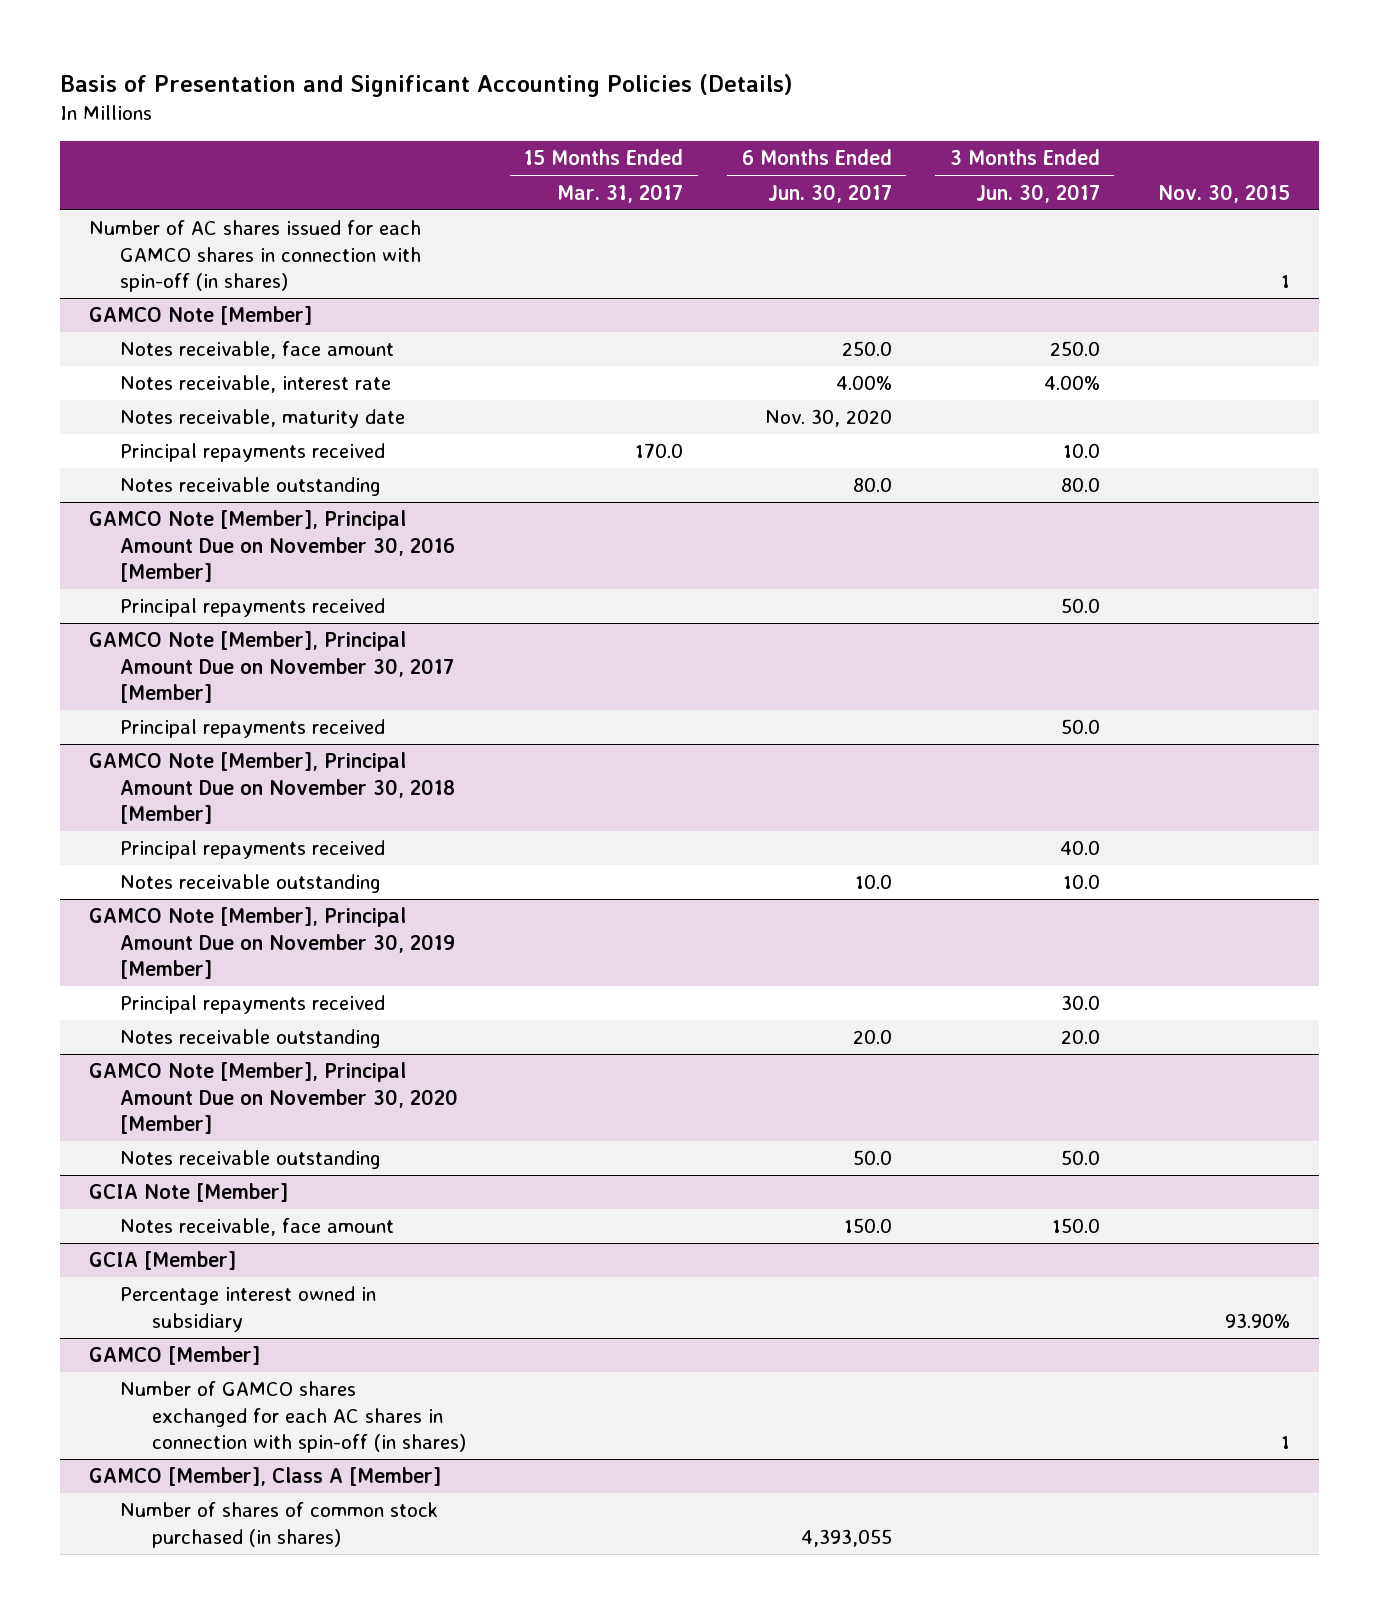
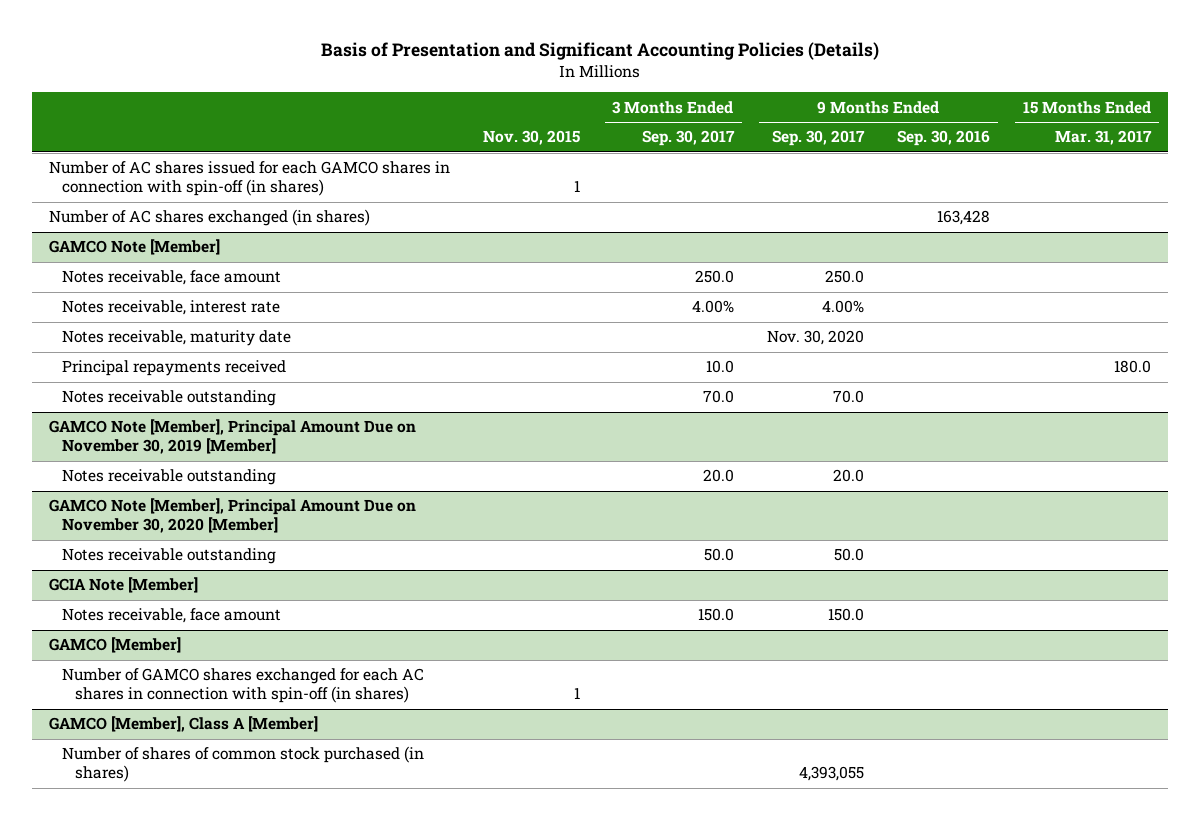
- | 15 Months Ended Mar. 31, 2017 | 6 Months Ended Jun. 30, 2017 | 3 Months Ended Jun. 30, 2017 | Nov. 30, 2015
+ | Nov. 30, 2015 | 3 Months Ended Sep. 30, 2017 | 9 Months Ended Sep. 30, 2017 | 9 Months Ended Sep. 30, 2016 | 15 Months Ended Mar. 31, 2017
+ Number of AC shares exchanged (in shares) | | | | 163,428 |
@ GAMCO Note [Member]
- Principal repayments received | 170.0 | | 10.0 |
+ Principal repayments received | | 10.0 | | | 180.0
- GAMCO Note [Member], Principal Amount Due on November 30, 2016 [Member]
- Principal repayments received | | | 50.0 |
- GAMCO Note [Member], Principal Amount Due on November 30, 2017 [Member]
- Principal repayments received | | | 50.0 |
- GAMCO Note [Member], Principal Amount Due on November 30, 2018 [Member]
- Principal repayments received | | | 40.0 |
- Notes receivable outstanding | | 10.0 | 10.0 |
@ GAMCO Note [Member], Principal Amount Due on November 30, 2019 [Member]
- Principal repayments received | | | 30.0 |
- GCIA [Member]
- Percentage interest owned in subsidiary | | | | 93.90%

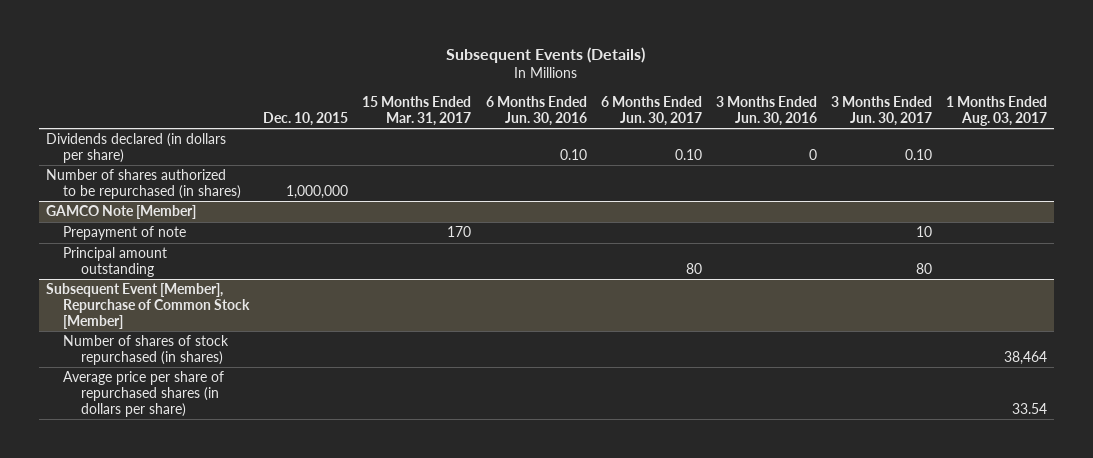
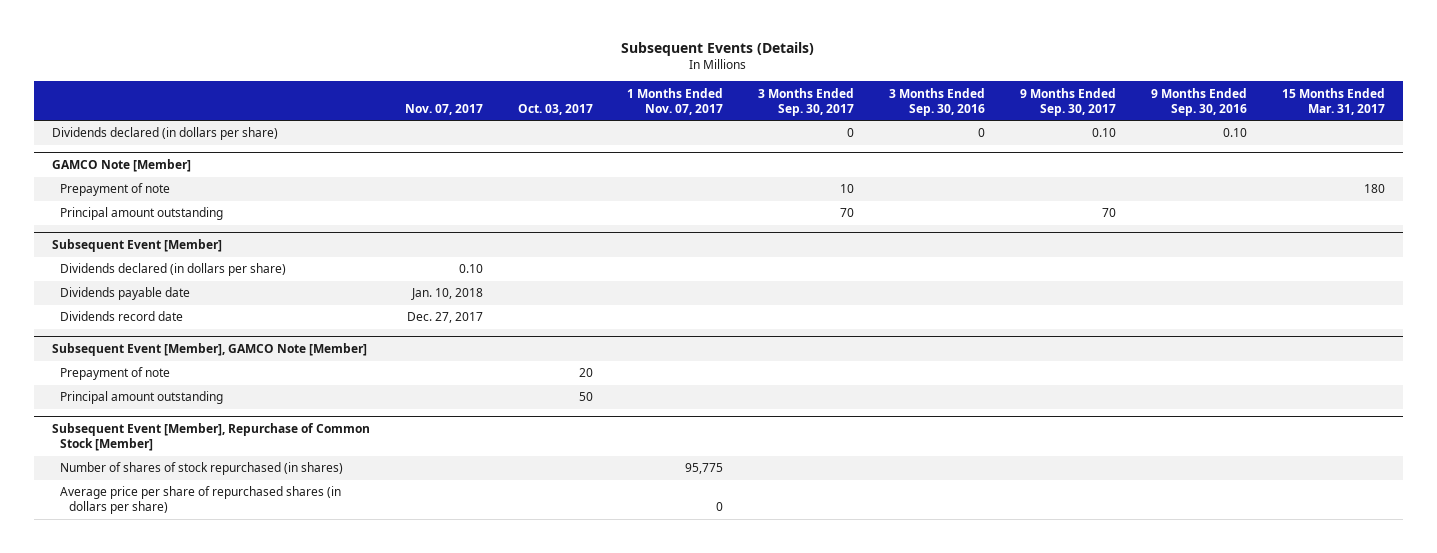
- | Dec. 10, 2015 | 15 Months Ended Mar. 31, 2017 | 6 Months Ended Jun. 30, 2016 | 6 Months Ended Jun. 30, 2017 | 3 Months Ended Jun. 30, 2016 | 3 Months Ended Jun. 30, 2017 | 1 Months Ended Aug. 03, 2017
+ | Nov. 07, 2017 | Oct. 03, 2017 | 1 Months Ended Nov. 07, 2017 | 3 Months Ended Sep. 30, 2017 | 3 Months Ended Sep. 30, 2016 | 9 Months Ended Sep. 30, 2017 | 9 Months Ended Sep. 30, 2016 | 15 Months Ended Mar. 31, 2017
- Number of shares authorized to be repurchased (in shares) | 1,000,000 | | | | | |
@ GAMCO Note [Member]
- Prepayment of note | | 170 | | | | 10 |
+ Prepayment of note | | | | 10 | | | | 180
+ Subsequent Event [Member]
+ Dividends declared (in dollars per share) | 0.10 | | | | | | |
+ Dividends payable date | Jan. 10, 2018 | | | | | | |
+ Dividends record date | Dec. 27, 2017 | | | | | | |
+ Subsequent Event [Member], GAMCO Note [Member]
+ Prepayment of note | | 20 | | | | | |
+ Principal amount outstanding | | 50 | | | | | |

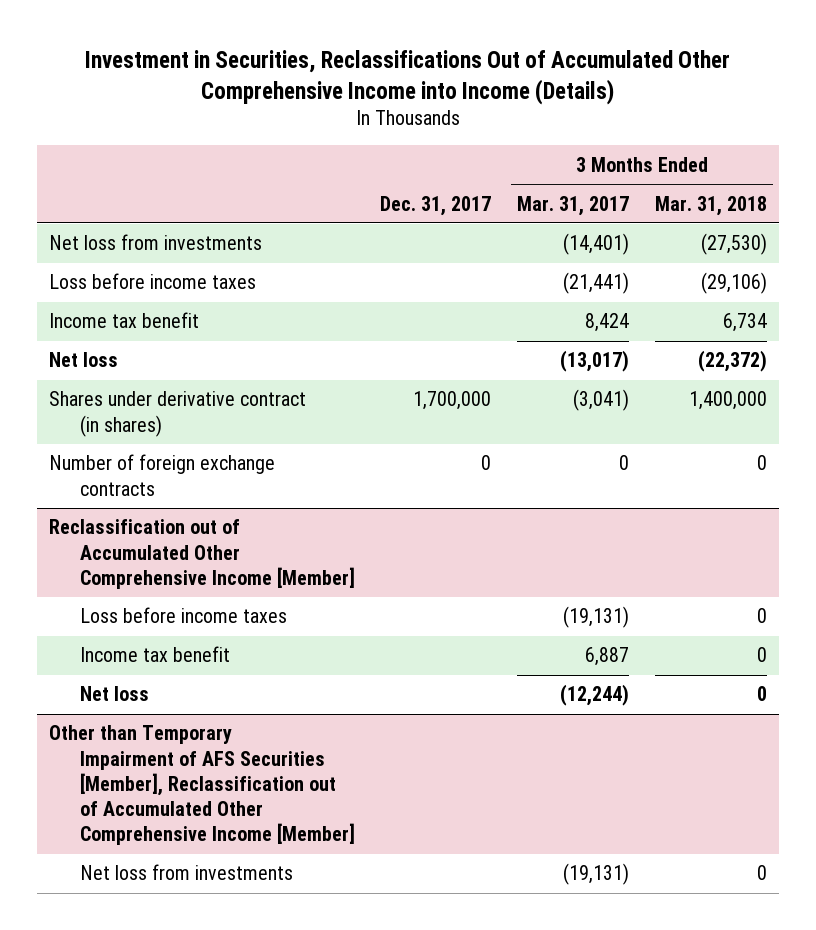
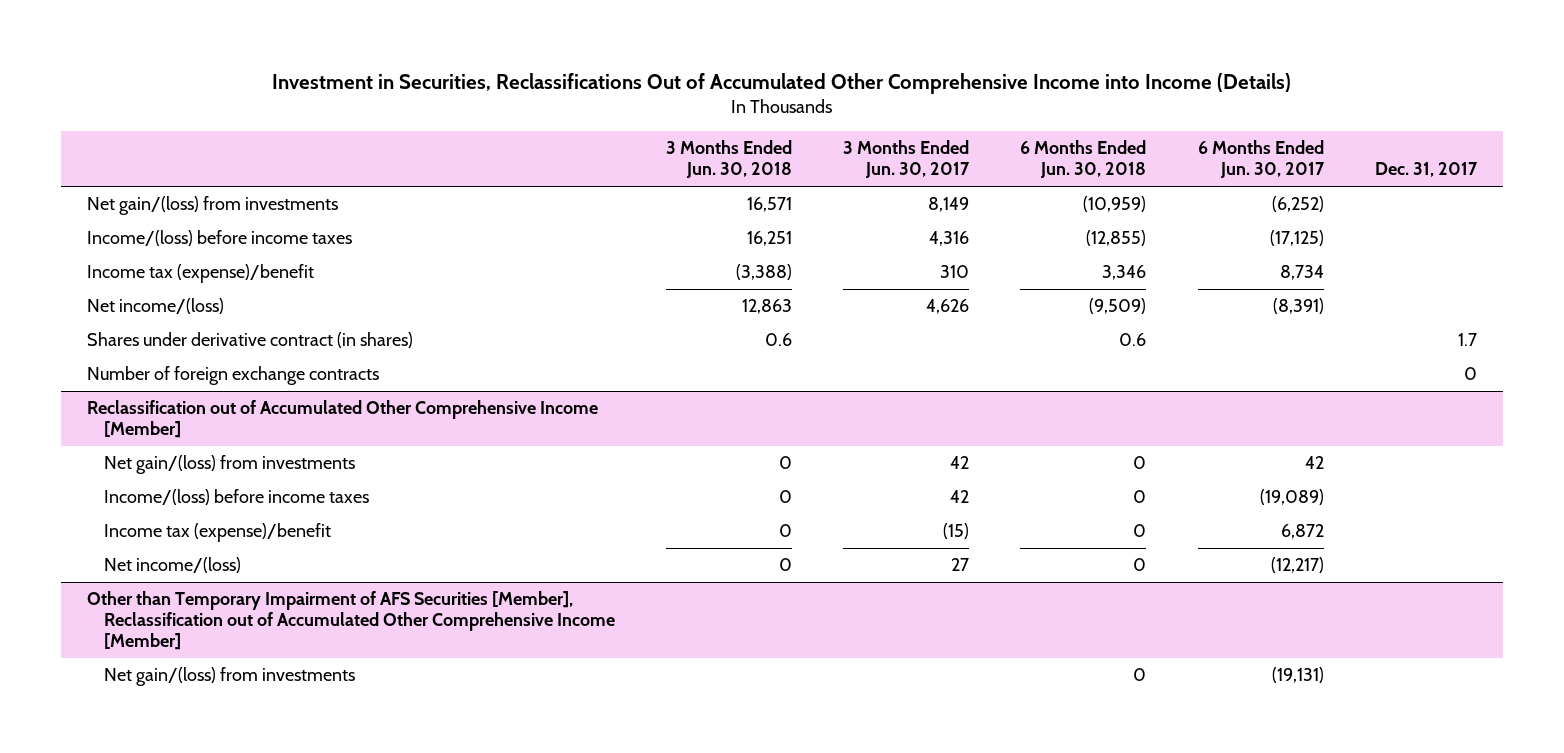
- | Dec. 31, 2017 | 3 Months Ended Mar. 31, 2017 | 3 Months Ended Mar. 31, 2018
+ | 3 Months Ended Jun. 30, 2018 | 3 Months Ended Jun. 30, 2017 | 6 Months Ended Jun. 30, 2018 | 6 Months Ended Jun. 30, 2017 | Dec. 31, 2017
- Net loss from investments | | (14,401) | (27,530)
- Loss before income taxes | | (21,441) | (29,106)
- Income tax benefit | | 8,424 | 6,734
- Net loss | | (13,017) | (22,372)
- Shares under derivative contract (in shares) | 1,700,000 | (3,041) | 1,400,000
+ Net gain/(loss) from investments | 16,571 | 8,149 | (10,959) | (6,252) |
+ Income/(loss) before income taxes | 16,251 | 4,316 | (12,855) | (17,125) |
+ Income tax (expense)/benefit | (3,388) | 310 | 3,346 | 8,734 |
+ Net income/(loss) | 12,863 | 4,626 | (9,509) | (8,391) |
+ Shares under derivative contract (in shares) | 0.6 | | 0.6 | | 1.7
@ Reclassification out of Accumulated Other Comprehensive Income [Member]
- Loss before income taxes | | (19,131) | 0
- Income tax benefit | | 6,887 | 0
- Net loss | | (12,244) | 0
+ Net gain/(loss) from investments | 0 | 42 | 0 | 42 |
+ Income/(loss) before income taxes | 0 | 42 | 0 | (19,089) |
+ Income tax (expense)/benefit | 0 | (15) | 0 | 6,872 |
+ Net income/(loss) | 0 | 27 | 0 | (12,217) |
@ Other than Temporary Impairment of AFS Securities [Member], Reclassification out of Accumulated Other Comprehensive Income [Member]
- Net loss from investments | | (19,131) | 0
+ Net gain/(loss) from investments | | | 0 | (19,131) |

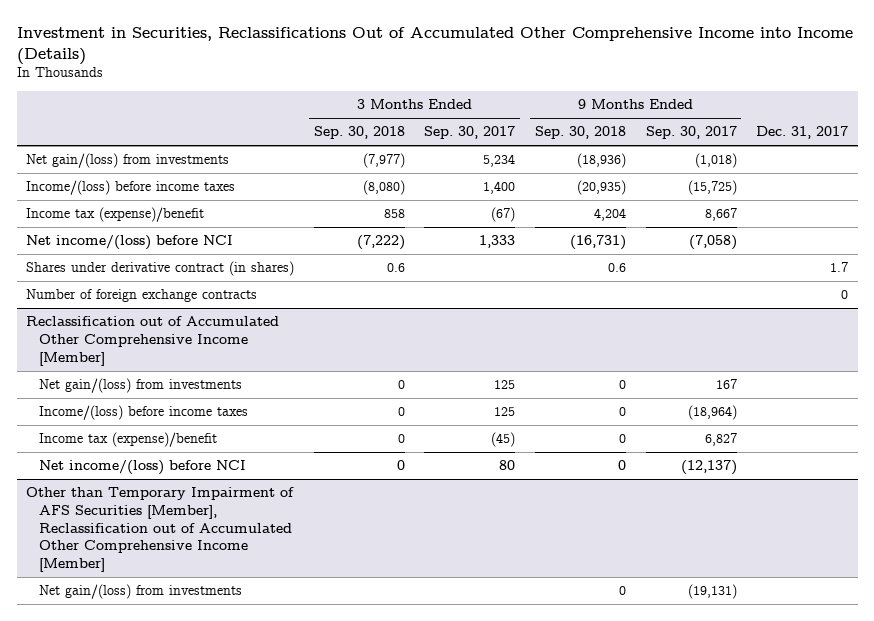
- | 3 Months Ended Jun. 30, 2018 | 3 Months Ended Jun. 30, 2017 | 6 Months Ended Jun. 30, 2018 | 6 Months Ended Jun. 30, 2017 | Dec. 31, 2017
+ | 3 Months Ended Sep. 30, 2018 | 3 Months Ended Sep. 30, 2017 | 9 Months Ended Sep. 30, 2018 | 9 Months Ended Sep. 30, 2017 | Dec. 31, 2017
- Net income/(loss) | 12,863 | 4,626 | (9,509) | (8,391) |
+ Net income/(loss) before NCI | (7,222) | 1,333 | (16,731) | (7,058) |
@ Reclassification out of Accumulated Other Comprehensive Income [Member]
- Net income/(loss) | 0 | 27 | 0 | (12,217) |
+ Net income/(loss) before NCI | 0 | 80 | 0 | (12,137) |

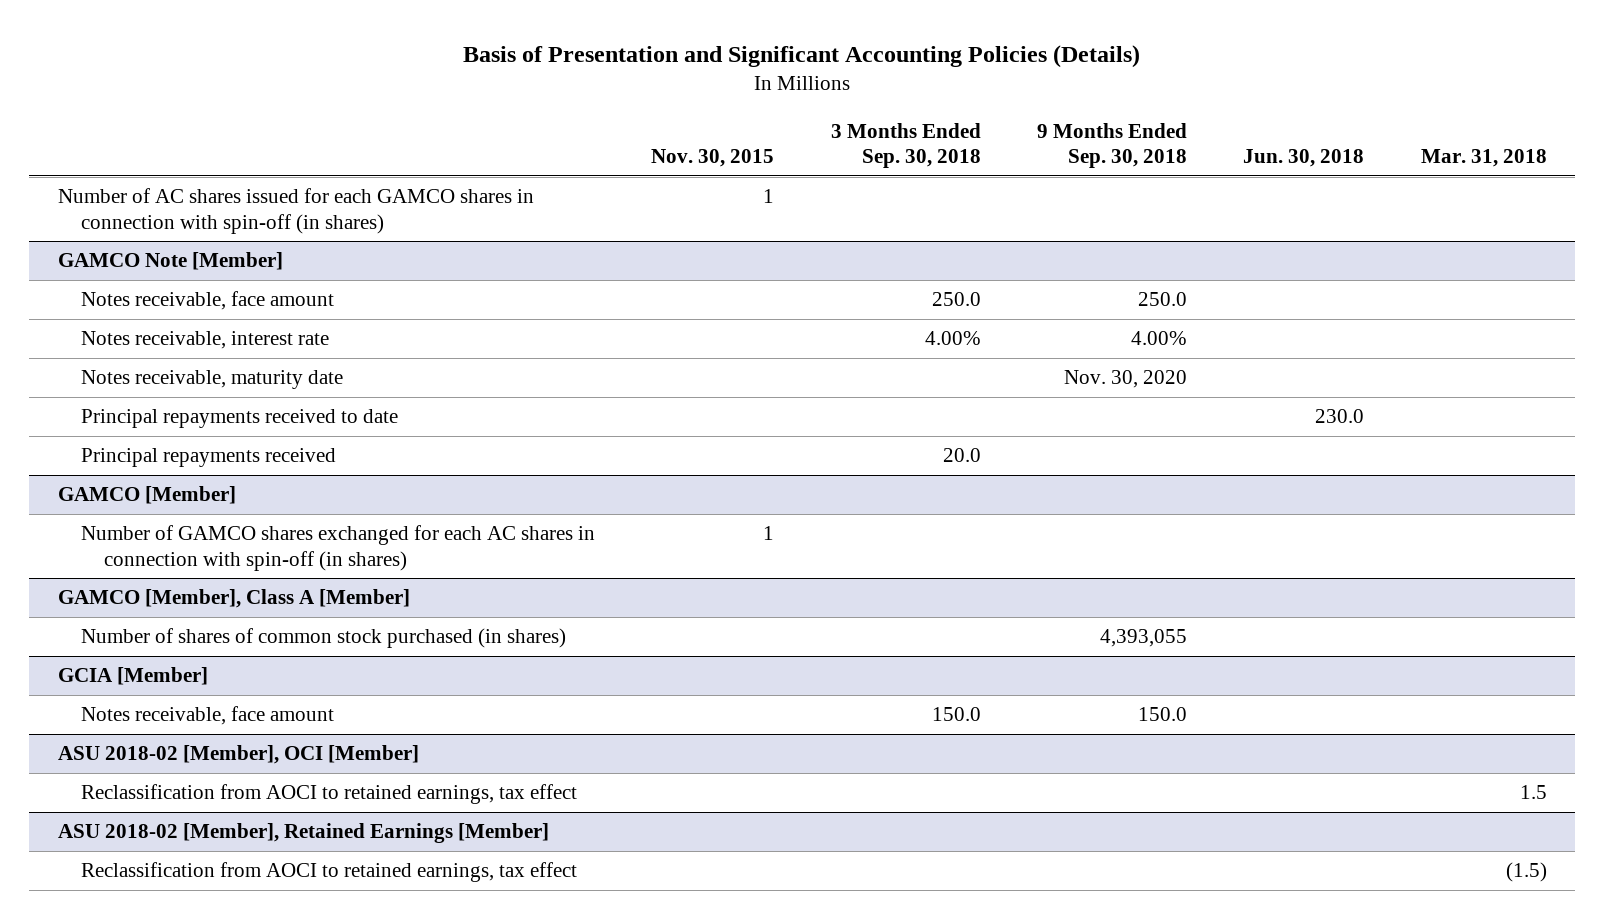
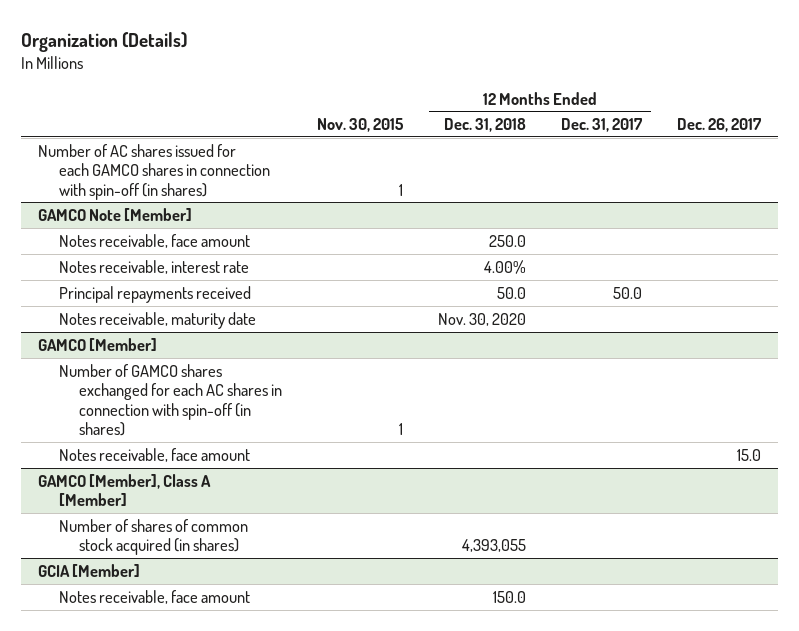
- Basis of Presentation and Significant Accounting Policies (Details)
+ Organization (Details)
- | Nov. 30, 2015 | 3 Months Ended Sep. 30, 2018 | 9 Months Ended Sep. 30, 2018 | Jun. 30, 2018 | Mar. 31, 2018
+ | Nov. 30, 2015 | 12 Months Ended Dec. 31, 2018 | 12 Months Ended Dec. 31, 2017 | Dec. 26, 2017
@ GAMCO Note [Member]
- Principal repayments received to date | | | | 230.0 |
moved down: Notes receivable, maturity date | | Nov. 30, 2020 | |
@ GAMCO [Member]
+ Notes receivable, face amount | | | | 15.0
@ GAMCO [Member], Class A [Member]
- Number of shares of common stock purchased (in shares) | | | 4,393,055 | |
+ Number of shares of common stock acquired (in shares) | | 4,393,055 | |
- ASU 2018-02 [Member], OCI [Member]
- Reclassification from AOCI to retained earnings, tax effect | | | | | 1.5
- ASU 2018-02 [Member], Retained Earnings [Member]
- Reclassification from AOCI to retained earnings, tax effect | | | | | (1.5)

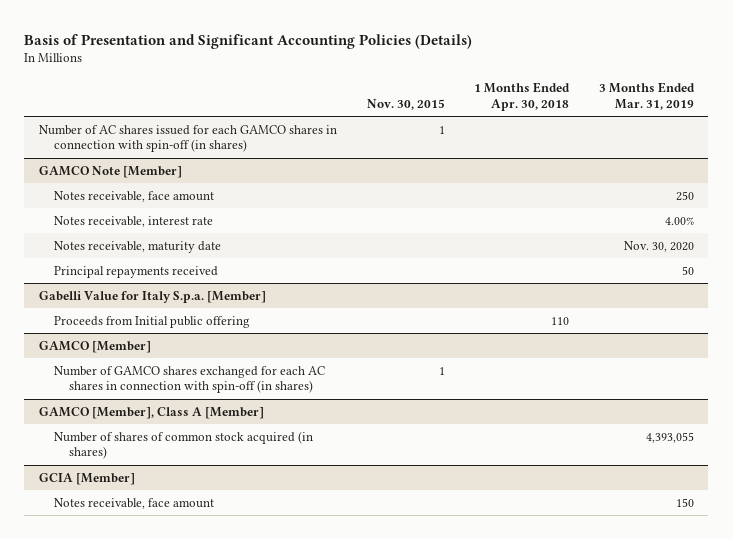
- Organization (Details)
+ Basis of Presentation and Significant Accounting Policies (Details)
- | Nov. 30, 2015 | 12 Months Ended Dec. 31, 2018 | 12 Months Ended Dec. 31, 2017 | Dec. 26, 2017
+ | Nov. 30, 2015 | 1 Months Ended Apr. 30, 2018 | 3 Months Ended Mar. 31, 2019
@ GAMCO Note [Member]
moved down: Principal repayments received | | | 50
+ Gabelli Value for Italy S.p.a. [Member]
+ Proceeds from Initial public offering | | 110 |
@ GAMCO [Member]
- Notes receivable, face amount | | | | 15.0

